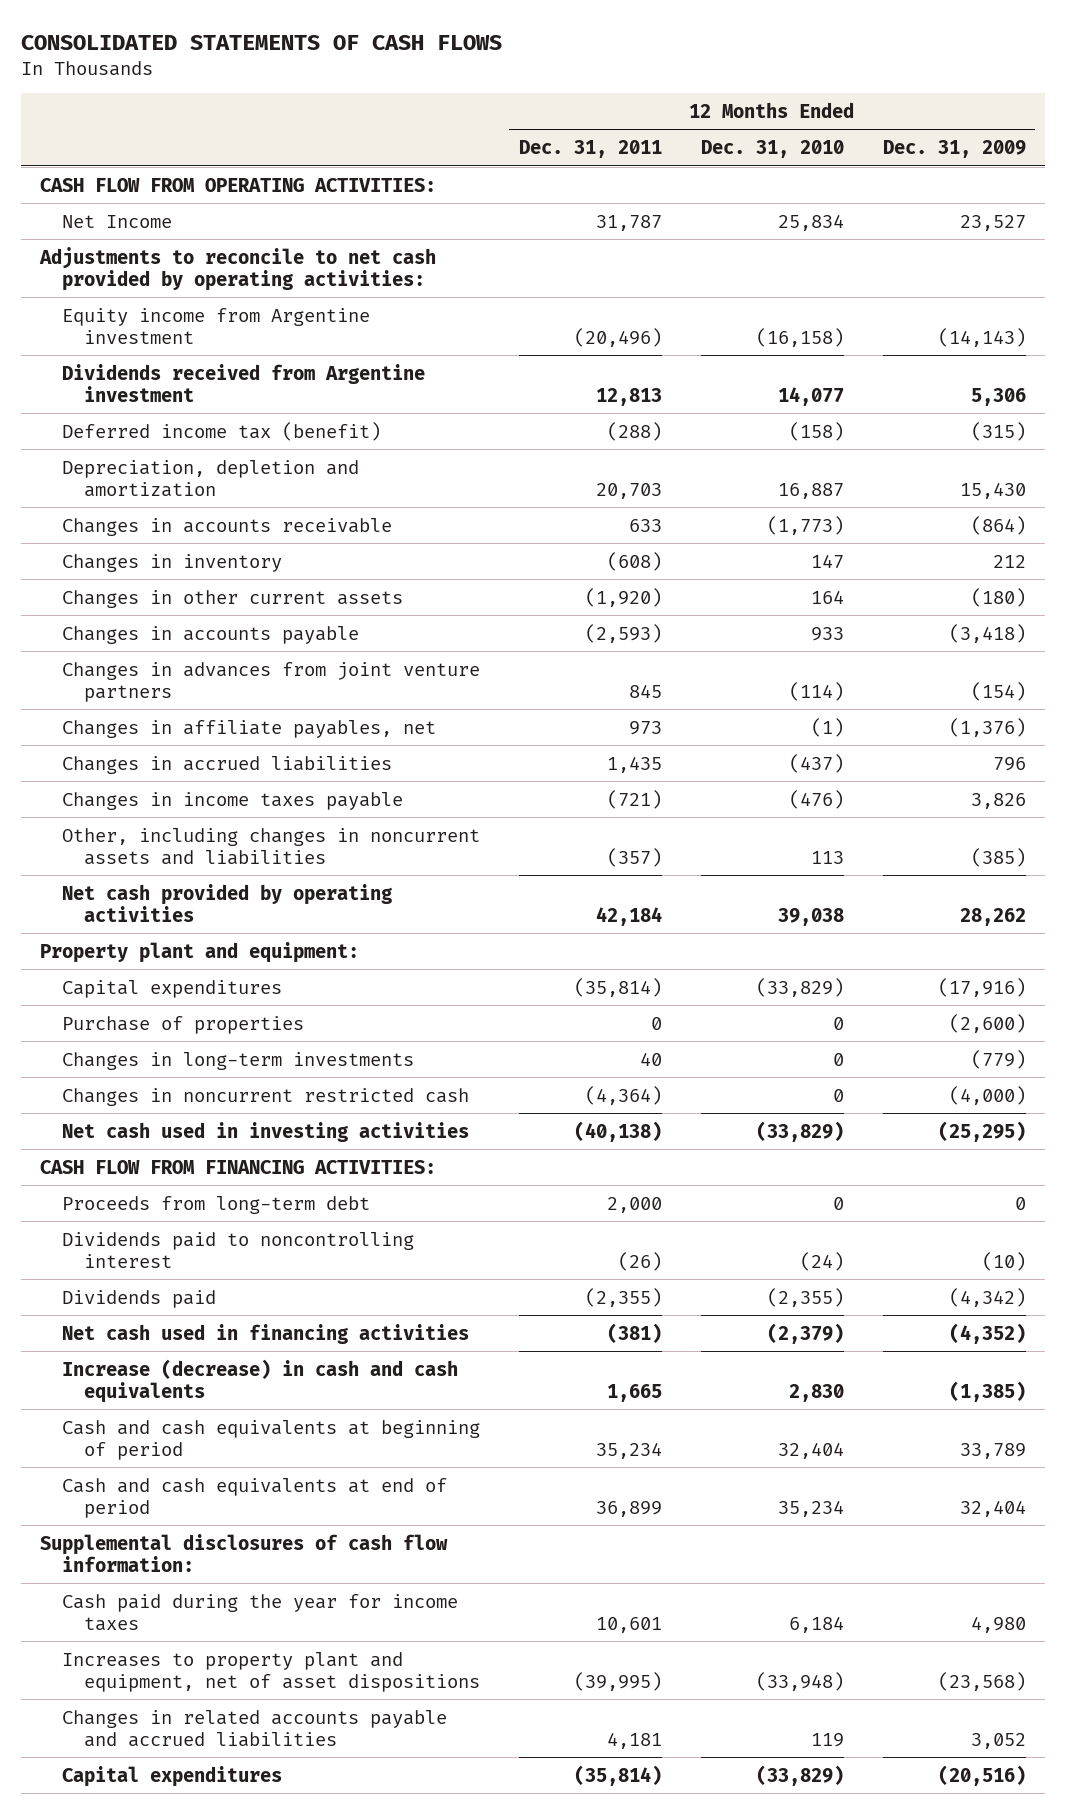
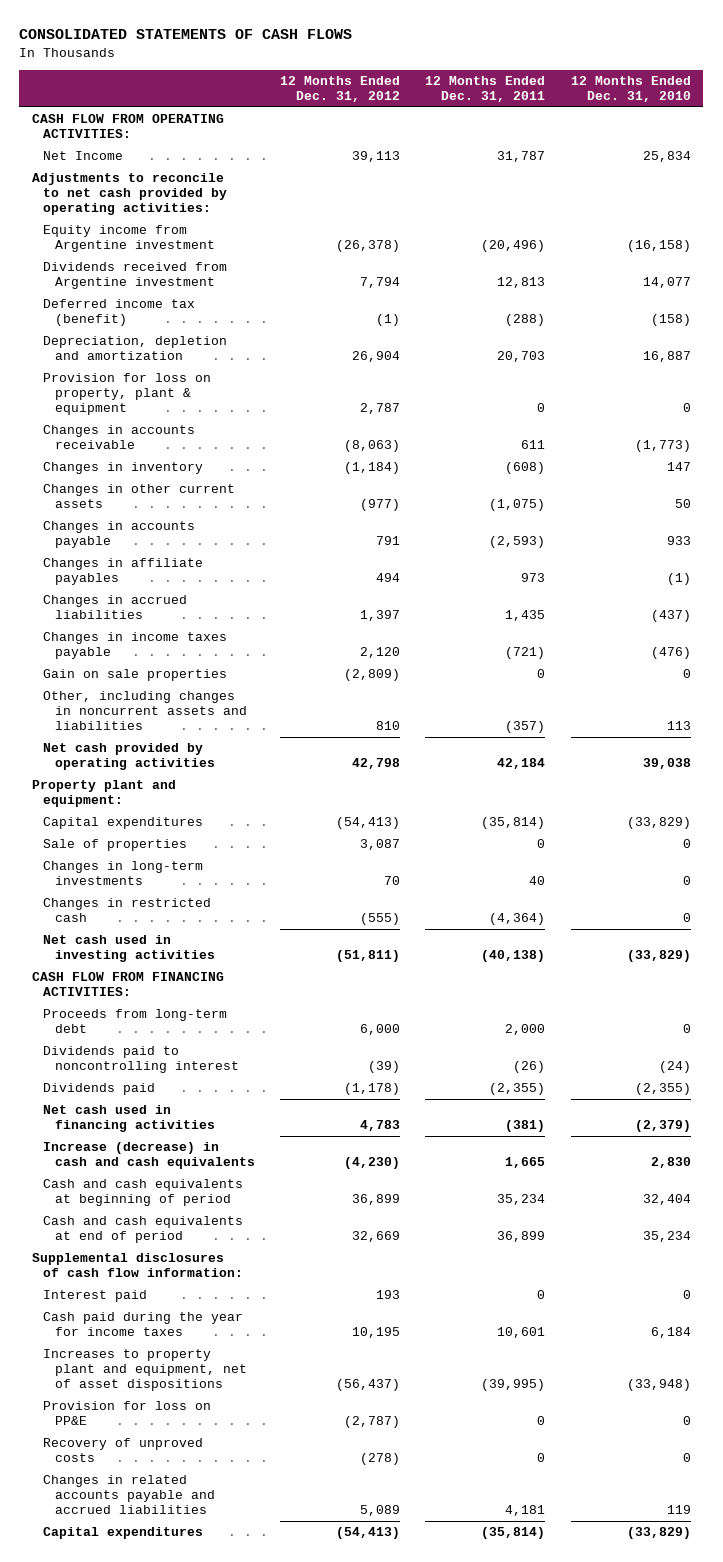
- | 12 Months Ended Dec. 31, 2011 | 12 Months Ended Dec. 31, 2010 | 12 Months Ended Dec. 31, 2009
+ | 12 Months Ended Dec. 31, 2012 | 12 Months Ended Dec. 31, 2011 | 12 Months Ended Dec. 31, 2010
- Changes in accounts receivable | 633 | (1,773) | (864)
+ Provision for loss on property, plant & equipment | 2,787 | 0 | 0
+ Changes in accounts receivable | (8,063) | 611 | (1,773)
- Changes in other current assets | (1,920) | 164 | (180)
+ Changes in other current assets | (977) | (1,075) | 50
- Changes in advances from joint venture partners | 845 | (114) | (154)
- Changes in affiliate payables, net | 973 | (1) | (1,376)
+ Changes in affiliate payables | 494 | 973 | (1)
+ Gain on sale properties | (2,809) | 0 | 0
- Purchase of properties | 0 | 0 | (2,600)
+ Sale of properties | 3,087 | 0 | 0
- Changes in noncurrent restricted cash | (4,364) | 0 | (4,000)
+ Changes in restricted cash | (555) | (4,364) | 0
+ Interest paid | 193 | 0 | 0
+ Provision for loss on PP&E | (2,787) | 0 | 0
+ Recovery of unproved costs | (278) | 0 | 0

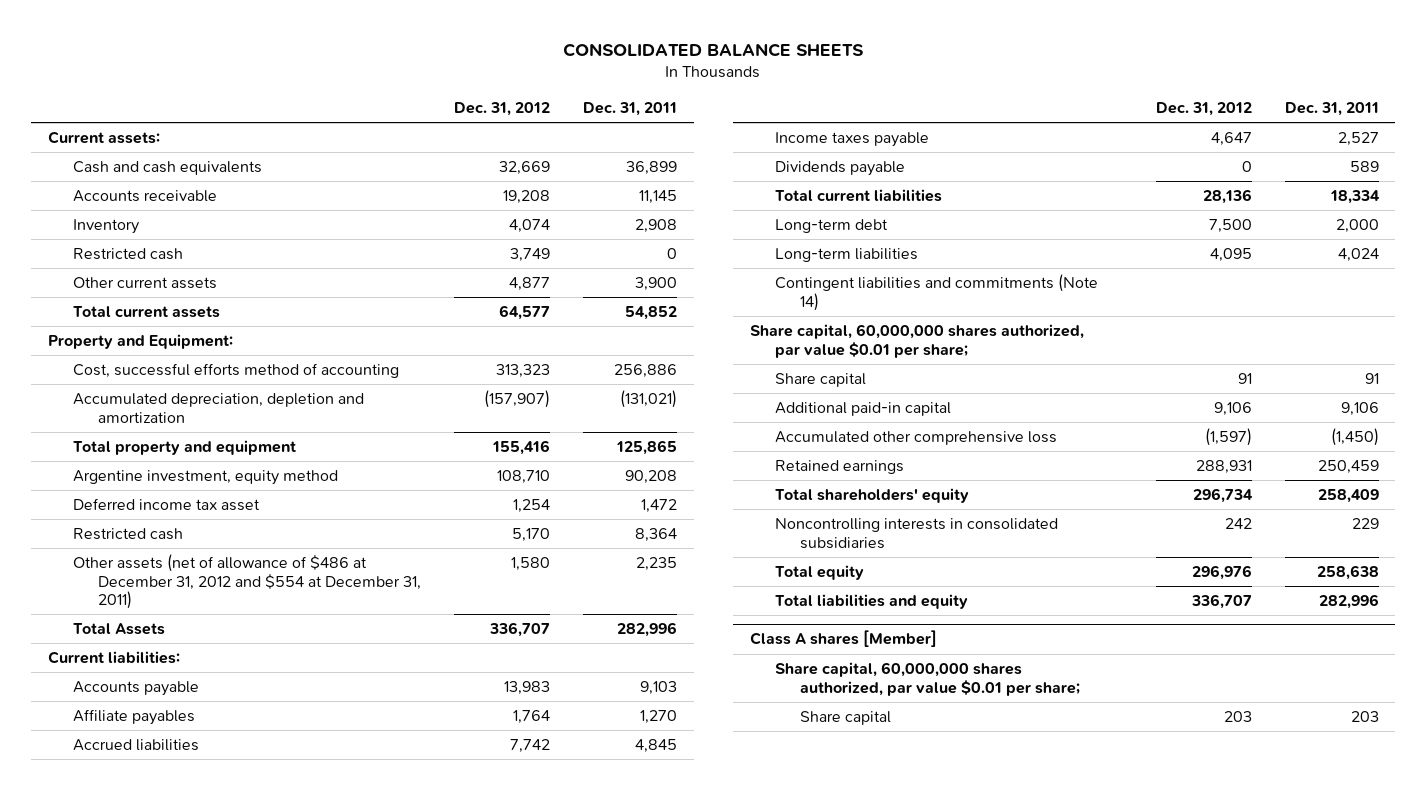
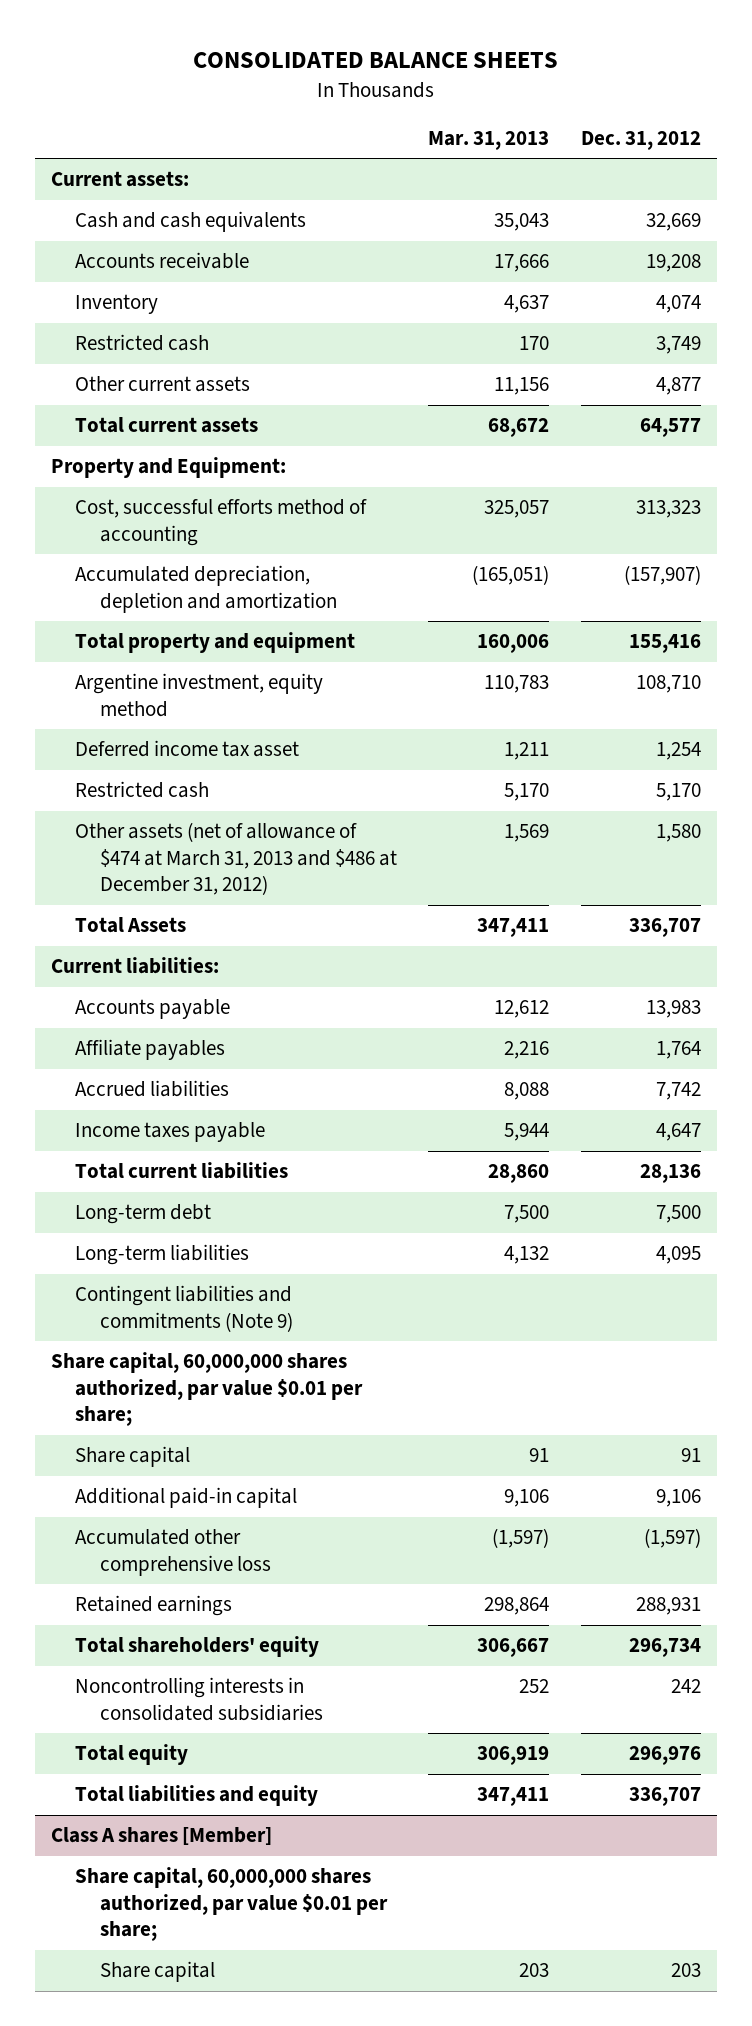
- | Dec. 31, 2012 | Dec. 31, 2011
+ | Mar. 31, 2013 | Dec. 31, 2012
- Other assets (net of allowance of $486 at December 31, 2012 and $554 at December 31, 2011) | 1,580 | 2,235
+ Other assets (net of allowance of $474 at March 31, 2013 and $486 at December 31, 2012) | 1,569 | 1,580
- Dividends payable | 0 | 589
- Contingent liabilities and commitments (Note 14)
+ Contingent liabilities and commitments (Note 9)

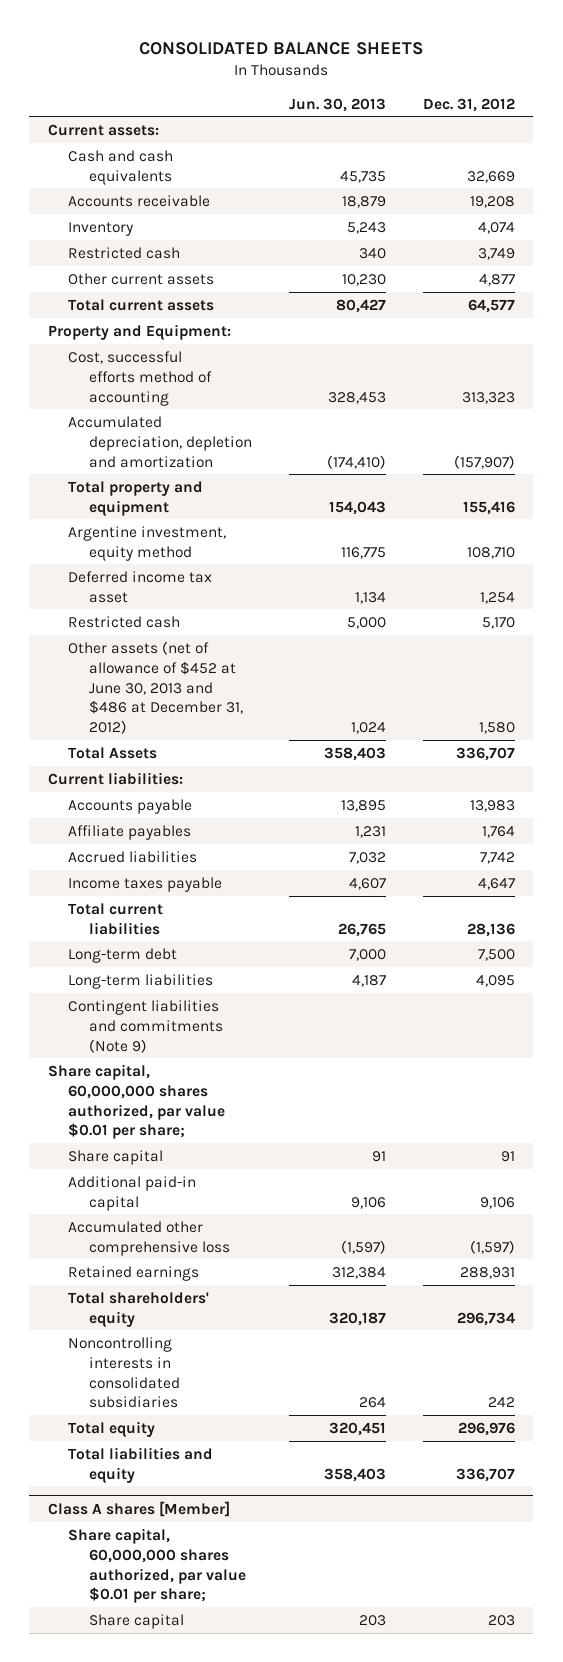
- | Mar. 31, 2013 | Dec. 31, 2012
+ | Jun. 30, 2013 | Dec. 31, 2012
- Other assets (net of allowance of $474 at March 31, 2013 and $486 at December 31, 2012) | 1,569 | 1,580
+ Other assets (net of allowance of $452 at June 30, 2013 and $486 at December 31, 2012) | 1,024 | 1,580

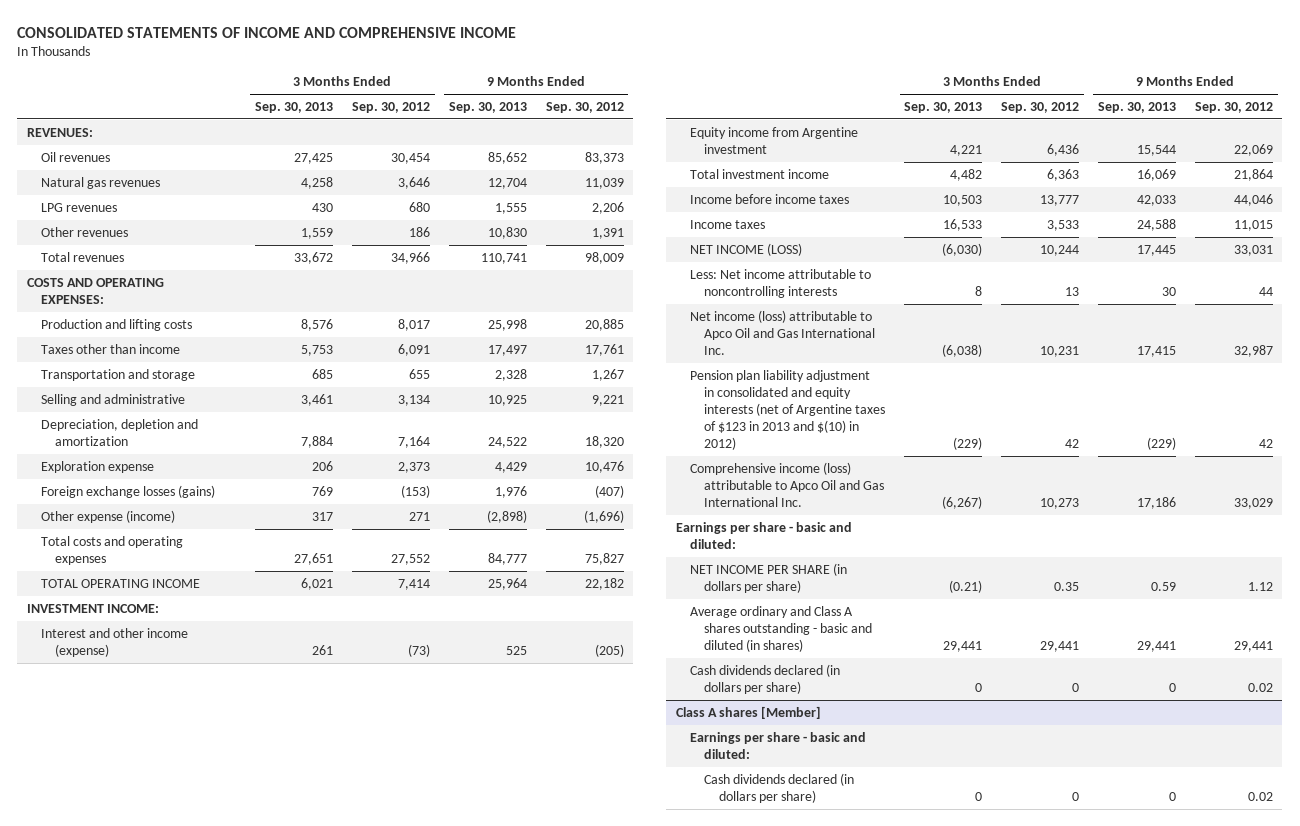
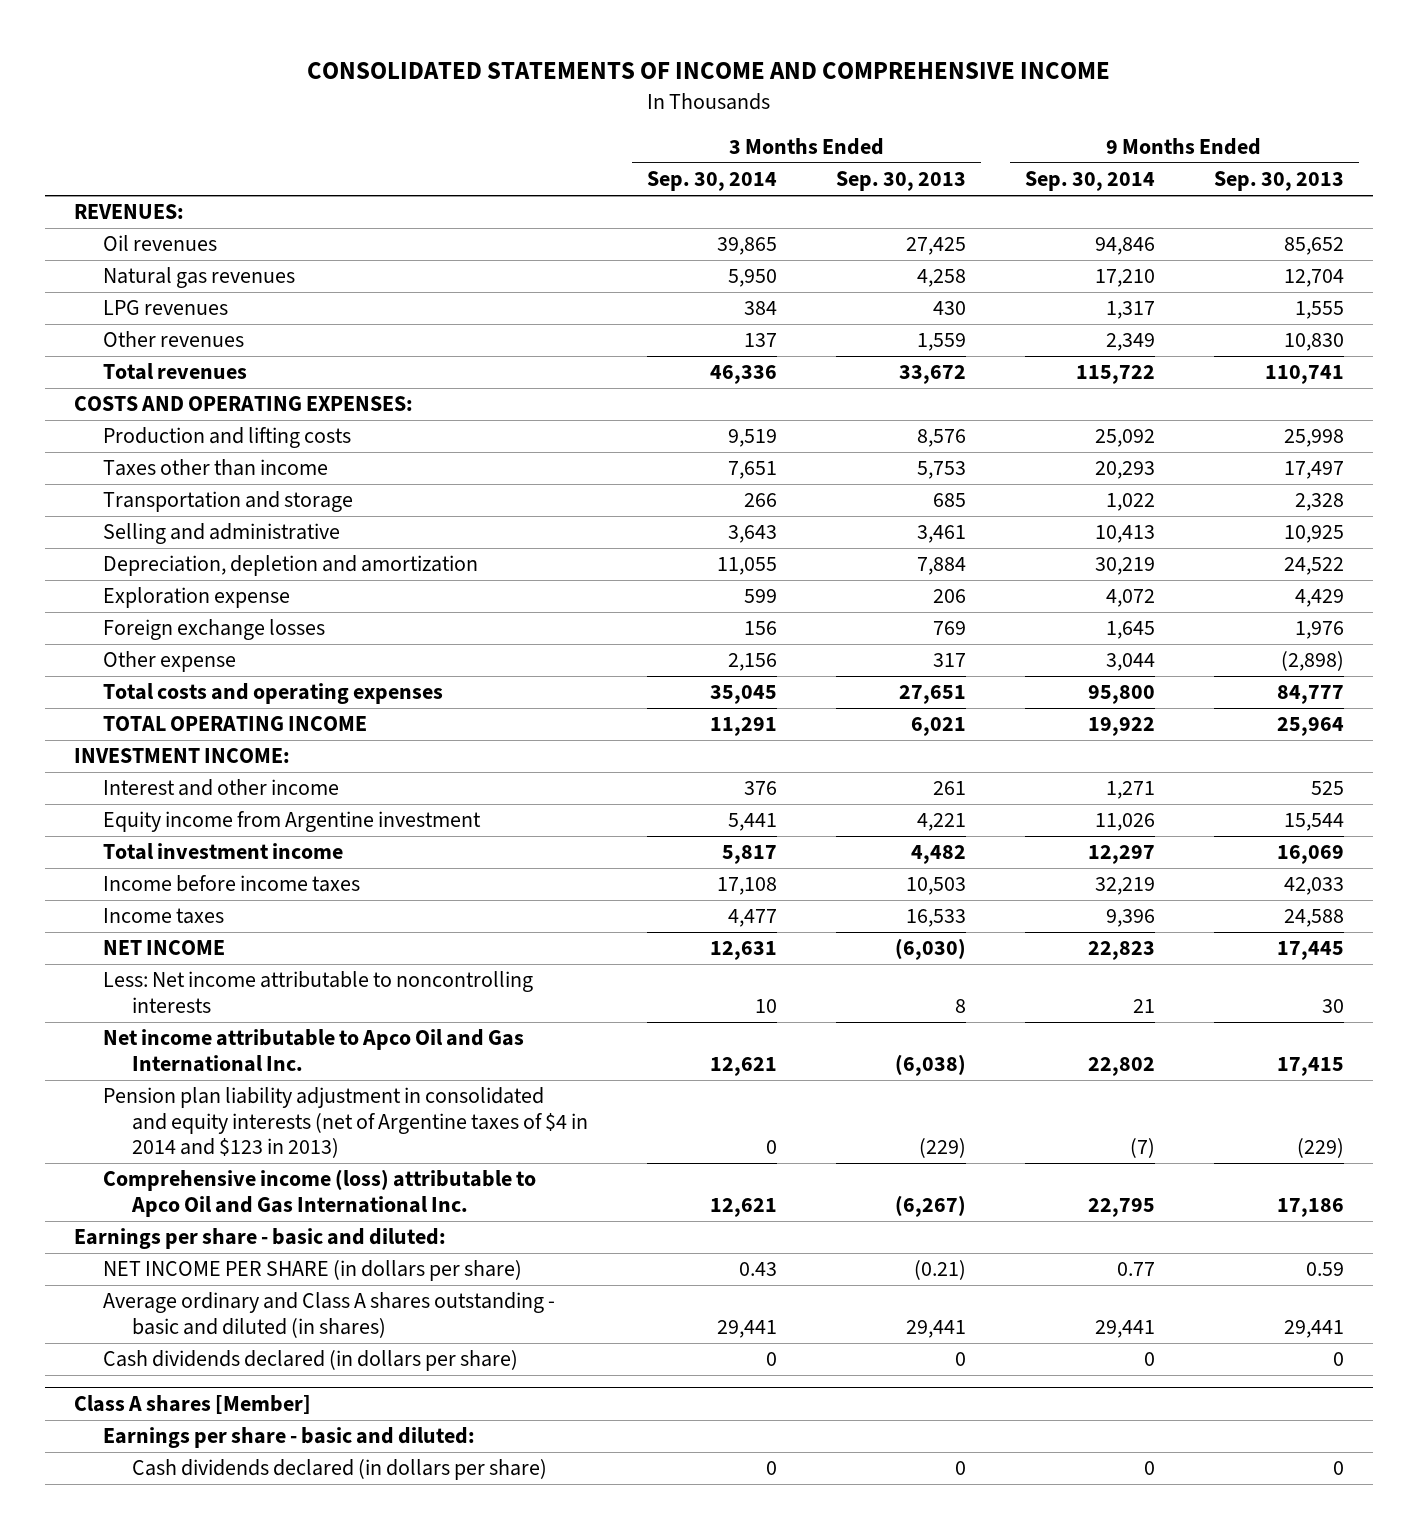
- | 3 Months Ended Sep. 30, 2013 | 3 Months Ended Sep. 30, 2012 | 9 Months Ended Sep. 30, 2013 | 9 Months Ended Sep. 30, 2012
+ | 3 Months Ended Sep. 30, 2014 | 3 Months Ended Sep. 30, 2013 | 9 Months Ended Sep. 30, 2014 | 9 Months Ended Sep. 30, 2013
- Foreign exchange losses (gains) | 769 | (153) | 1,976 | (407)
- Other expense (income) | 317 | 271 | (2,898) | (1,696)
+ Foreign exchange losses | 156 | 769 | 1,645 | 1,976
+ Other expense | 2,156 | 317 | 3,044 | (2,898)
- Interest and other income (expense) | 261 | (73) | 525 | (205)
+ Interest and other income | 376 | 261 | 1,271 | 525
- NET INCOME (LOSS) | (6,030) | 10,244 | 17,445 | 33,031
+ NET INCOME | 12,631 | (6,030) | 22,823 | 17,445
- Net income (loss) attributable to Apco Oil and Gas International Inc. | (6,038) | 10,231 | 17,415 | 32,987
- Pension plan liability adjustment in consolidated and equity interests (net of Argentine taxes of $123 in 2013 and $(10) in 2012) | (229) | 42 | (229) | 42
+ Net income attributable to Apco Oil and Gas International Inc. | 12,621 | (6,038) | 22,802 | 17,415
+ Pension plan liability adjustment in consolidated and equity interests (net of Argentine taxes of $4 in 2014 and $123 in 2013) | 0 | (229) | (7) | (229)

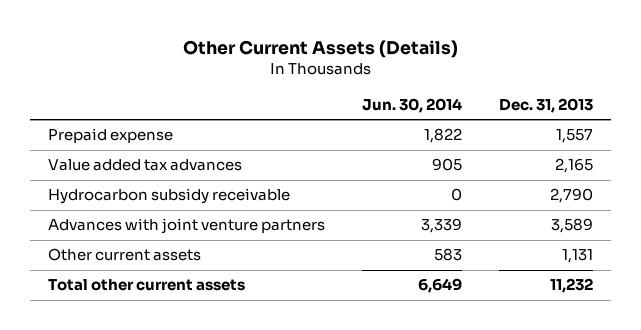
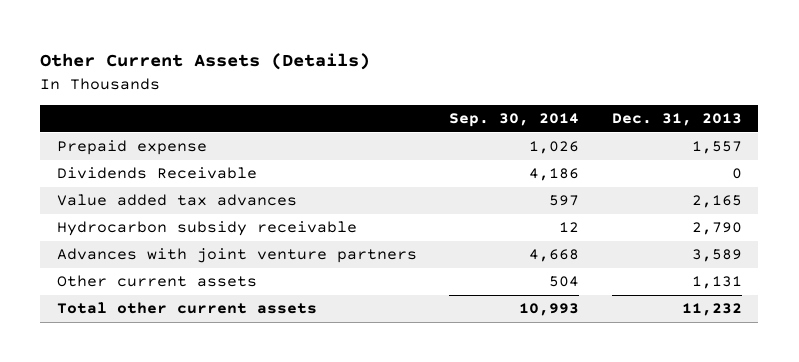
- | Jun. 30, 2014 | Dec. 31, 2013
+ | Sep. 30, 2014 | Dec. 31, 2013
+ Dividends Receivable | 4,186 | 0

